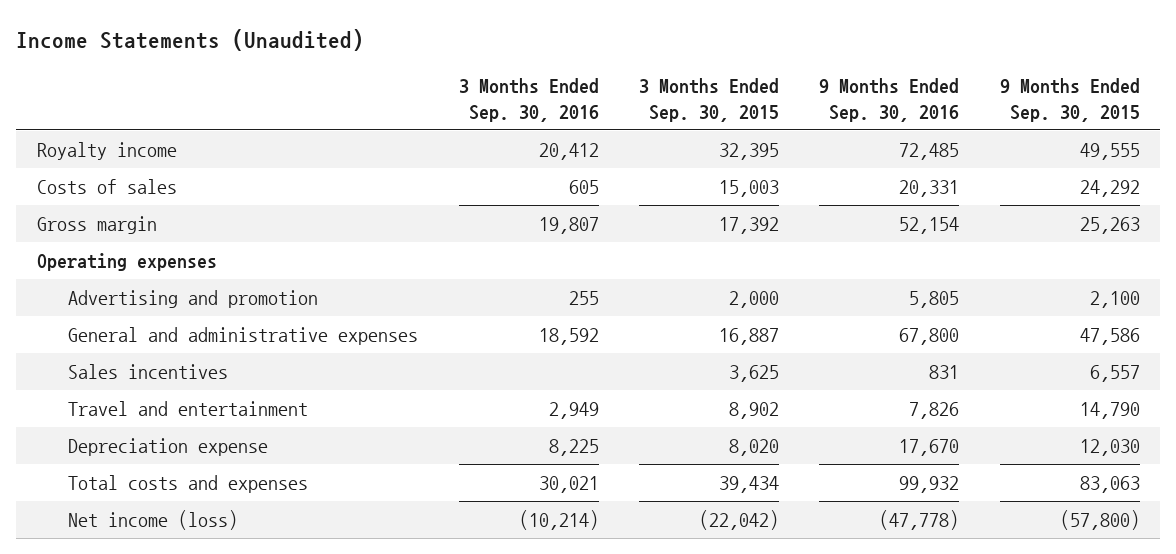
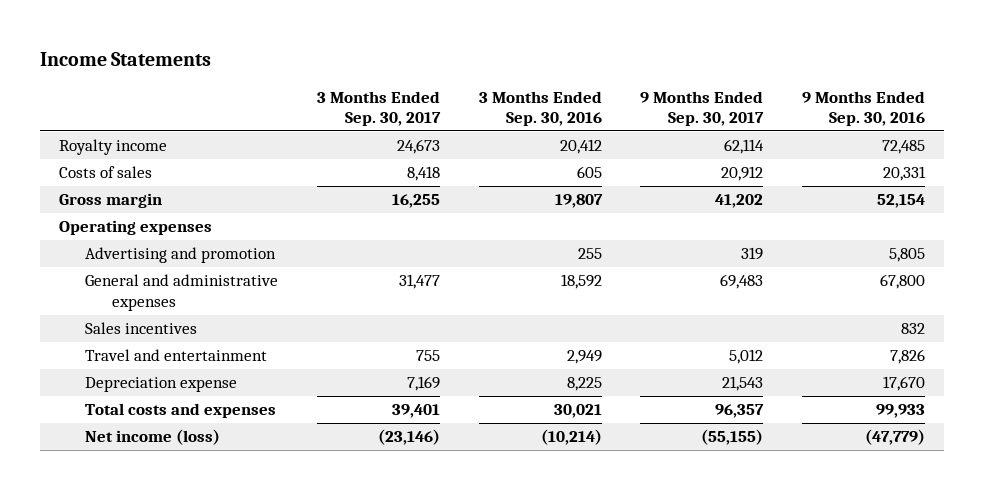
- Income Statements (Unaudited)
+ Income Statements
- | 3 Months Ended Sep. 30, 2016 | 3 Months Ended Sep. 30, 2015 | 9 Months Ended Sep. 30, 2016 | 9 Months Ended Sep. 30, 2015
+ | 3 Months Ended Sep. 30, 2017 | 3 Months Ended Sep. 30, 2016 | 9 Months Ended Sep. 30, 2017 | 9 Months Ended Sep. 30, 2016
- Sales incentives | | 3,625 | 831 | 6,557
+ Sales incentives | | | | 832
- Total costs and expenses | 30,021 | 39,434 | 99,932 | 83,063
- Net income (loss) | (10,214) | (22,042) | (47,778) | (57,800)
+ Total costs and expenses | 39,401 | 30,021 | 96,357 | 99,933
+ Net income (loss) | (23,146) | (10,214) | (55,155) | (47,779)

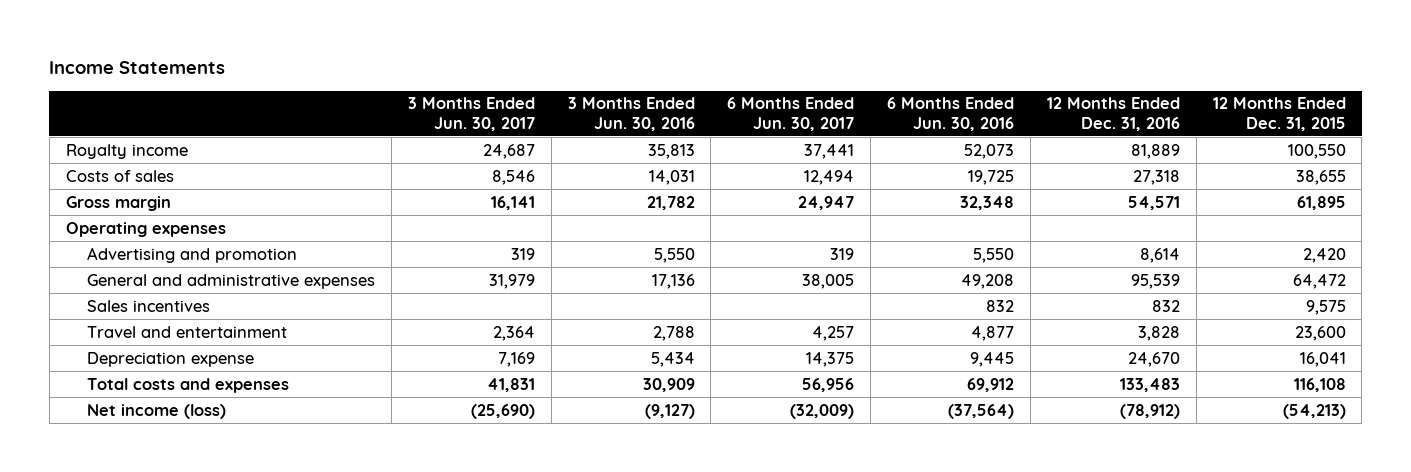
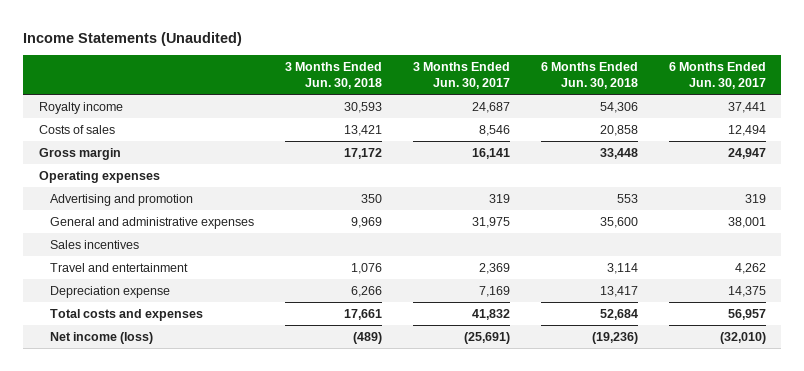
- Income Statements
+ Income Statements (Unaudited)
- | 3 Months Ended Jun. 30, 2017 | 3 Months Ended Jun. 30, 2016 | 6 Months Ended Jun. 30, 2017 | 6 Months Ended Jun. 30, 2016 | 12 Months Ended Dec. 31, 2016 | 12 Months Ended Dec. 31, 2015
+ | 3 Months Ended Jun. 30, 2018 | 3 Months Ended Jun. 30, 2017 | 6 Months Ended Jun. 30, 2018 | 6 Months Ended Jun. 30, 2017
- General and administrative expenses | 31,979 | 17,136 | 38,005 | 49,208 | 95,539 | 64,472
+ General and administrative expenses | 9,969 | 31,975 | 35,600 | 38,001
- Travel and entertainment | 2,364 | 2,788 | 4,257 | 4,877 | 3,828 | 23,600
+ Travel and entertainment | 1,076 | 2,369 | 3,114 | 4,262
- Total costs and expenses | 41,831 | 30,909 | 56,956 | 69,912 | 133,483 | 116,108
- Net income (loss) | (25,690) | (9,127) | (32,009) | (37,564) | (78,912) | (54,213)
+ Total costs and expenses | 17,661 | 41,832 | 52,684 | 56,957
+ Net income (loss) | (489) | (25,691) | (19,236) | (32,010)

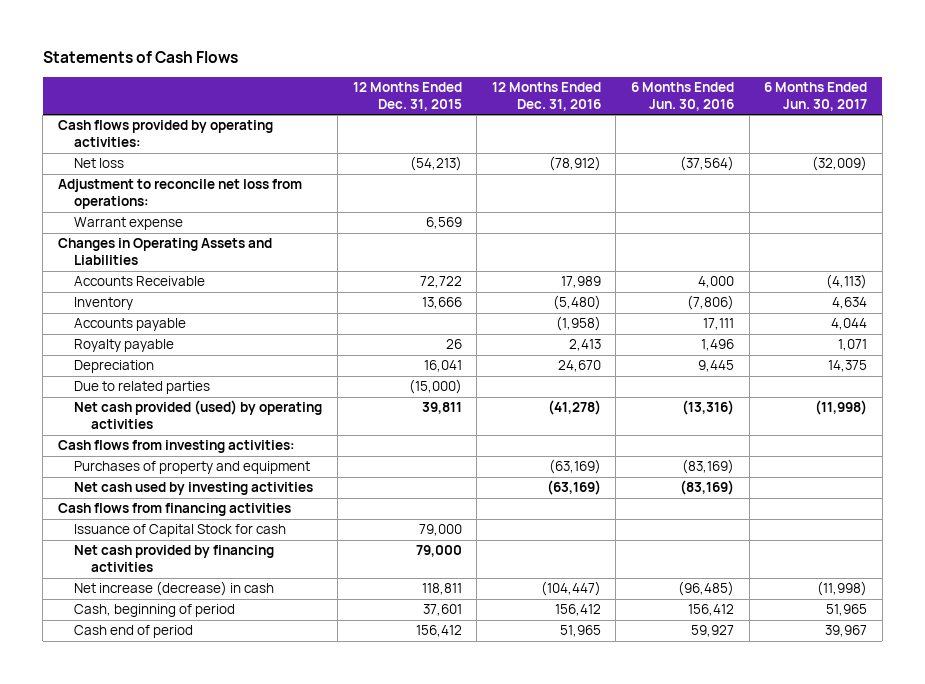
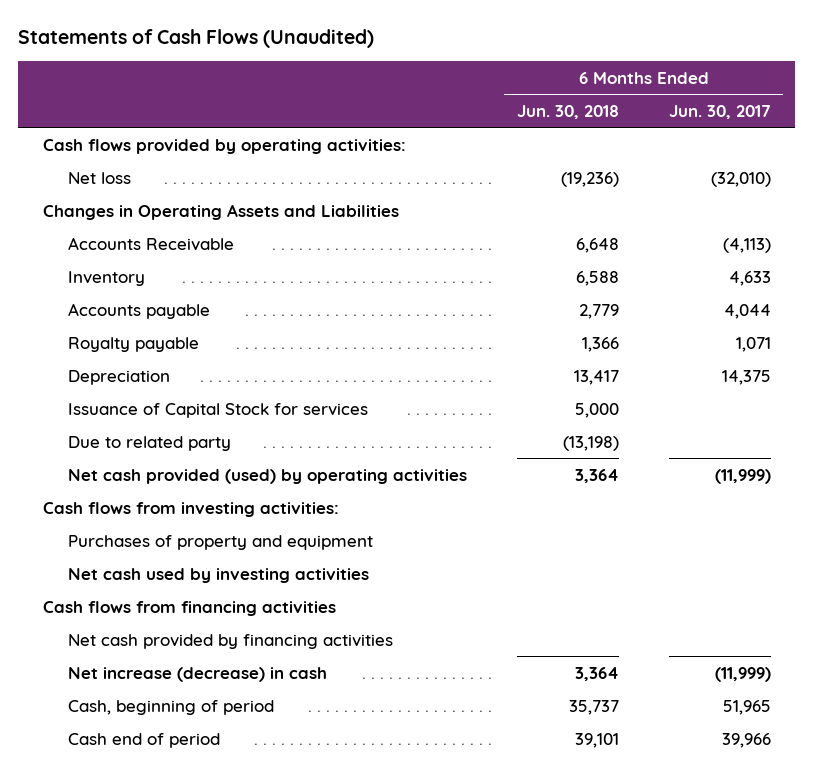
- Statements of Cash Flows
+ Statements of Cash Flows (Unaudited)
- | 12 Months Ended Dec. 31, 2015 | 12 Months Ended Dec. 31, 2016 | 6 Months Ended Jun. 30, 2016 | 6 Months Ended Jun. 30, 2017
+ | 6 Months Ended Jun. 30, 2018 | 6 Months Ended Jun. 30, 2017
- Net loss | (54,213) | (78,912) | (37,564) | (32,009)
- Adjustment to reconcile net loss from operations:
- Warrant expense | 6,569 | | |
+ Net loss | (19,236) | (32,010)
- Inventory | 13,666 | (5,480) | (7,806) | 4,634
+ Inventory | 6,588 | 4,633
- Due to related parties | (15,000) | | |
- Net cash provided (used) by operating activities | 39,811 | (41,278) | (13,316) | (11,998)
+ Issuance of Capital Stock for services | 5,000 |
+ Due to related party | (13,198) |
+ Net cash provided (used) by operating activities | 3,364 | (11,999)
- Issuance of Capital Stock for cash | 79,000 | | |
- Net increase (decrease) in cash | 118,811 | (104,447) | (96,485) | (11,998)
+ Net increase (decrease) in cash | 3,364 | (11,999)
- Cash end of period | 156,412 | 51,965 | 59,927 | 39,967
+ Cash end of period | 39,101 | 39,966

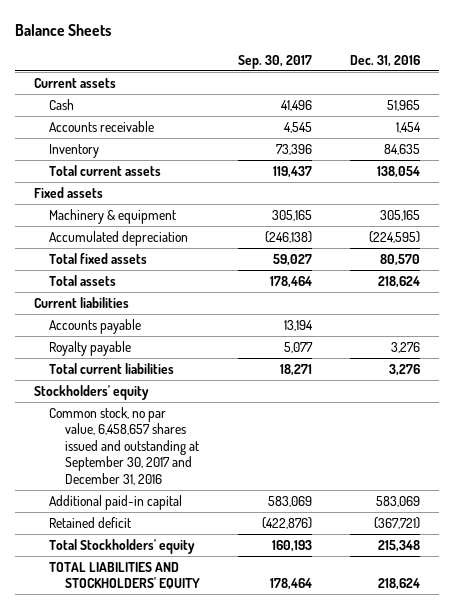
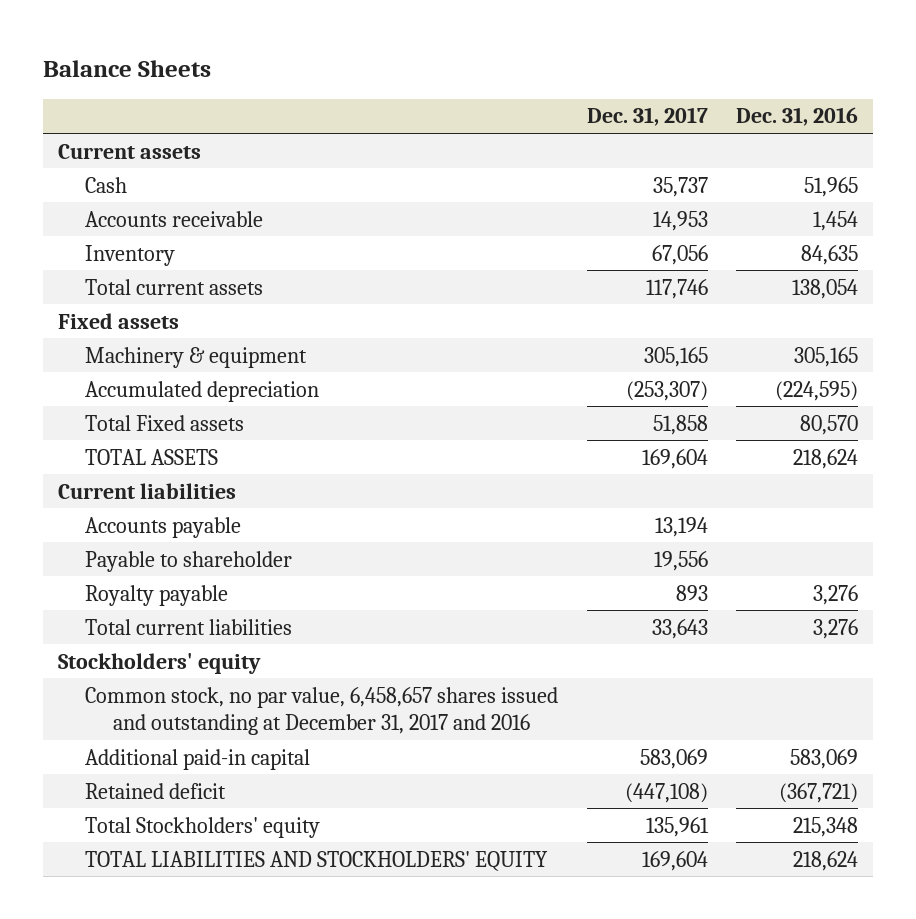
- | Sep. 30, 2017 | Dec. 31, 2016
+ | Dec. 31, 2017 | Dec. 31, 2016
- Total fixed assets | 59,027 | 80,570
- Total assets | 178,464 | 218,624
+ Total Fixed assets | 51,858 | 80,570
+ TOTAL ASSETS | 169,604 | 218,624
+ Payable to shareholder | 19,556 |
- Common stock, no par value, 6,458,657 shares issued and outstanding at September 30, 2017 and December 31, 2016
+ Common stock, no par value, 6,458,657 shares issued and outstanding at December 31, 2017 and 2016

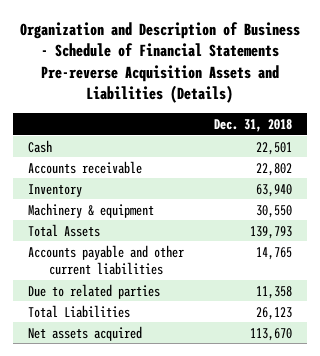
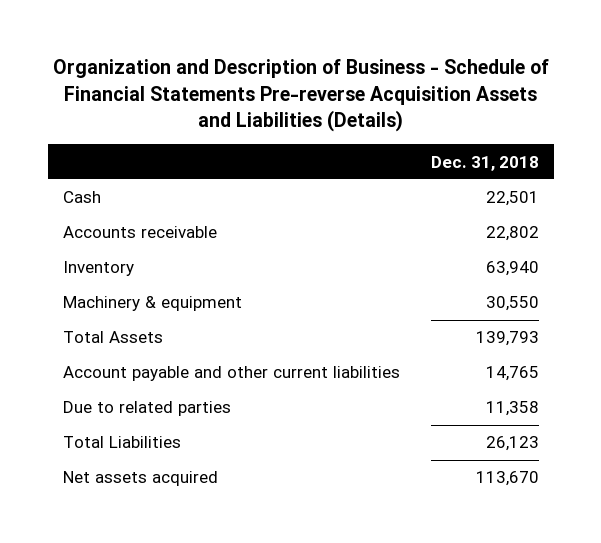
- Accounts payable and other current liabilities | 14,765
+ Account payable and other current liabilities | 14,765

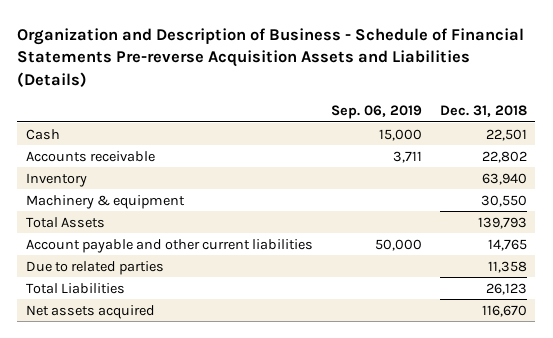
- | Dec. 31, 2018
+ | Sep. 06, 2019 | Dec. 31, 2018
- Net assets acquired | 113,670
+ Net assets acquired | | 116,670

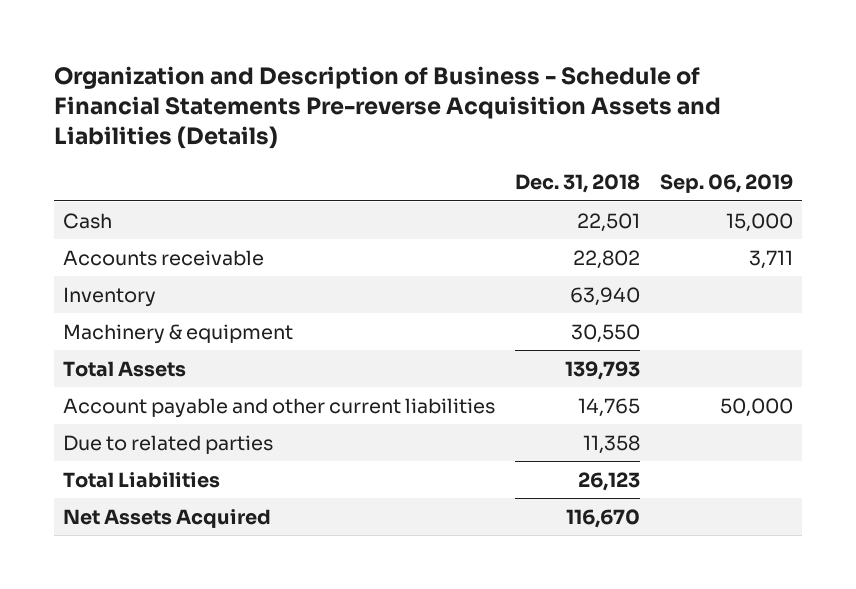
- | Sep. 06, 2019 | Dec. 31, 2018
+ | Dec. 31, 2018 | Sep. 06, 2019
- Net assets acquired | | 116,670
+ Net Assets Acquired | 116,670 |

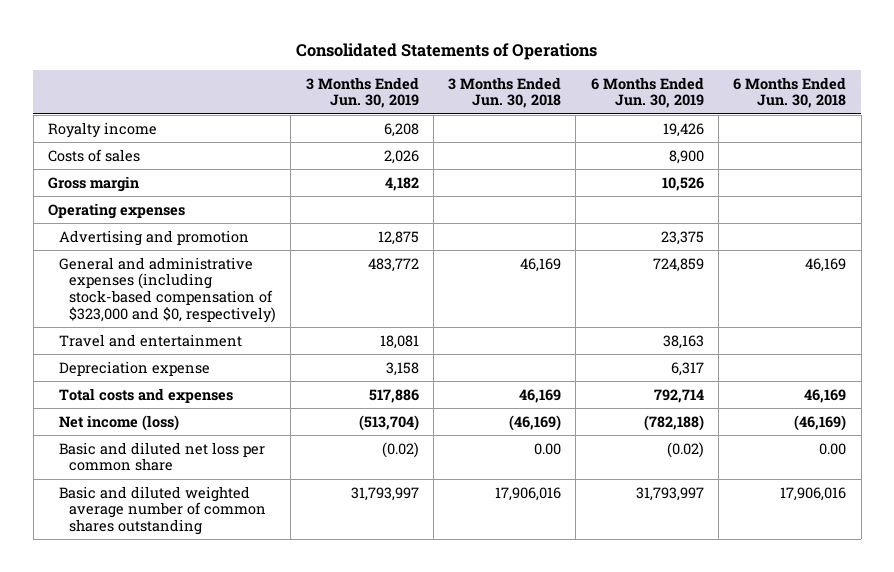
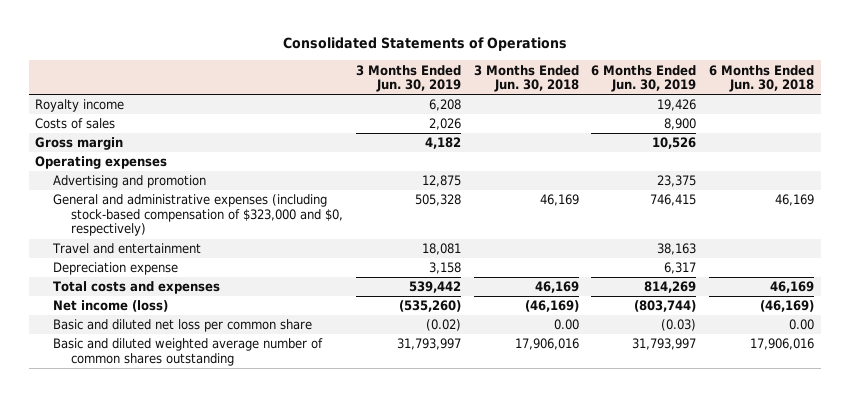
- General and administrative expenses (including stock-based compensation of $323,000 and $0, respectively) | 483,772 | 46,169 | 724,859 | 46,169
+ General and administrative expenses (including stock-based compensation of $323,000 and $0, respectively) | 505,328 | 46,169 | 746,415 | 46,169
- Total costs and expenses | 517,886 | 46,169 | 792,714 | 46,169
- Net income (loss) | (513,704) | (46,169) | (782,188) | (46,169)
- Basic and diluted net loss per common share | (0.02) | 0.00 | (0.02) | 0.00
+ Total costs and expenses | 539,442 | 46,169 | 814,269 | 46,169
+ Net income (loss) | (535,260) | (46,169) | (803,744) | (46,169)
+ Basic and diluted net loss per common share | (0.02) | 0.00 | (0.03) | 0.00

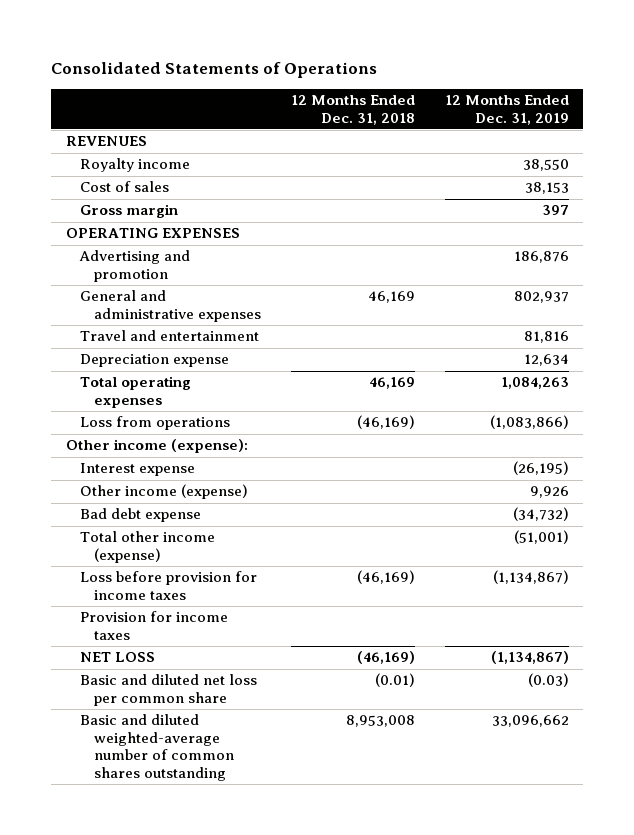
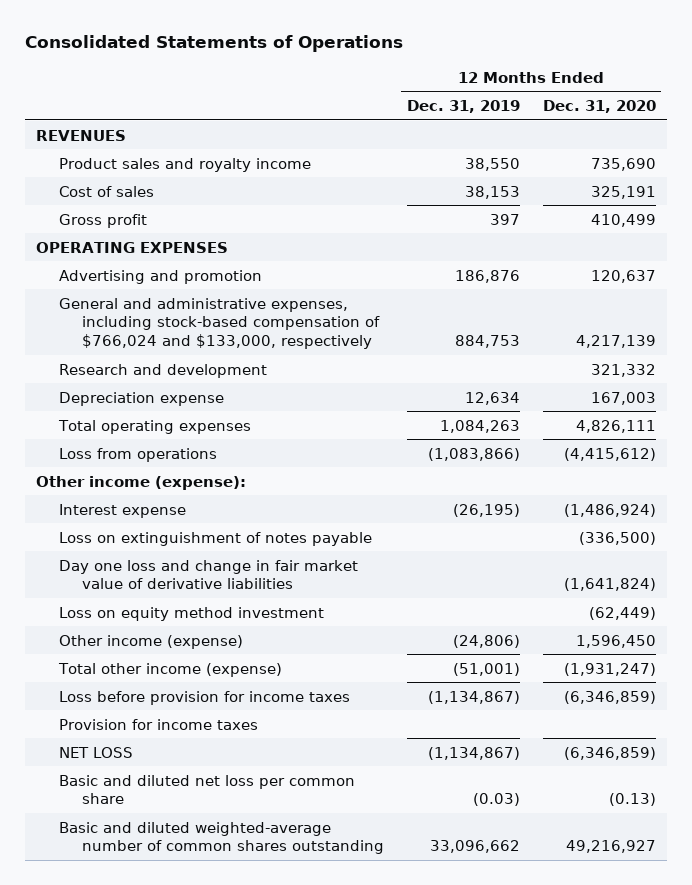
- | 12 Months Ended Dec. 31, 2018 | 12 Months Ended Dec. 31, 2019
+ | 12 Months Ended Dec. 31, 2019 | 12 Months Ended Dec. 31, 2020
- Royalty income | | 38,550
+ Product sales and royalty income | 38,550 | 735,690
- Gross margin | | 397
+ Gross profit | 397 | 410,499
- General and administrative expenses | 46,169 | 802,937
- Travel and entertainment | | 81,816
+ General and administrative expenses, including stock-based compensation of $766,024 and $133,000, respectively | 884,753 | 4,217,139
+ Research and development | | 321,332
- Other income (expense) | | 9,926
- Bad debt expense | | (34,732)
+ Loss on extinguishment of notes payable | | (336,500)
+ Day one loss and change in fair market value of derivative liabilities | | (1,641,824)
+ Loss on equity method investment | | (62,449)
+ Other income (expense) | (24,806) | 1,596,450

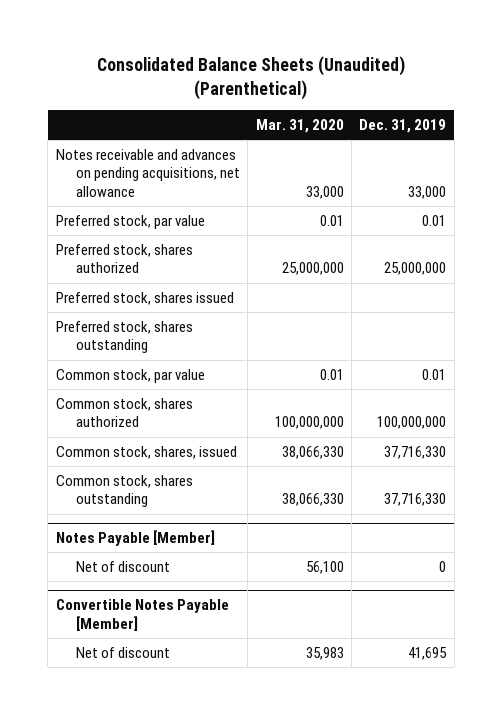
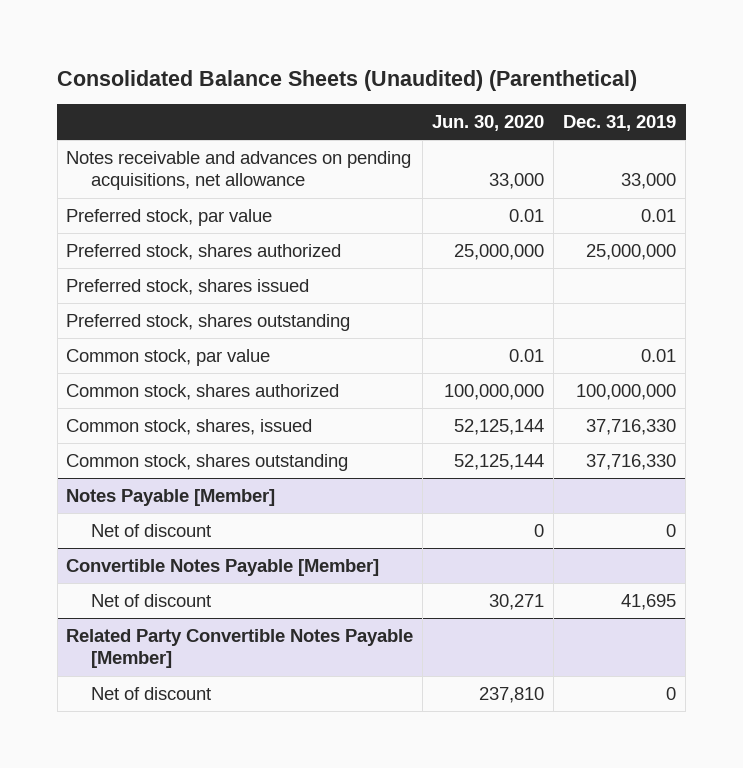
- | Mar. 31, 2020 | Dec. 31, 2019
+ | Jun. 30, 2020 | Dec. 31, 2019
+ Related Party Convertible Notes Payable [Member]
+ Net of discount | 237,810 | 0

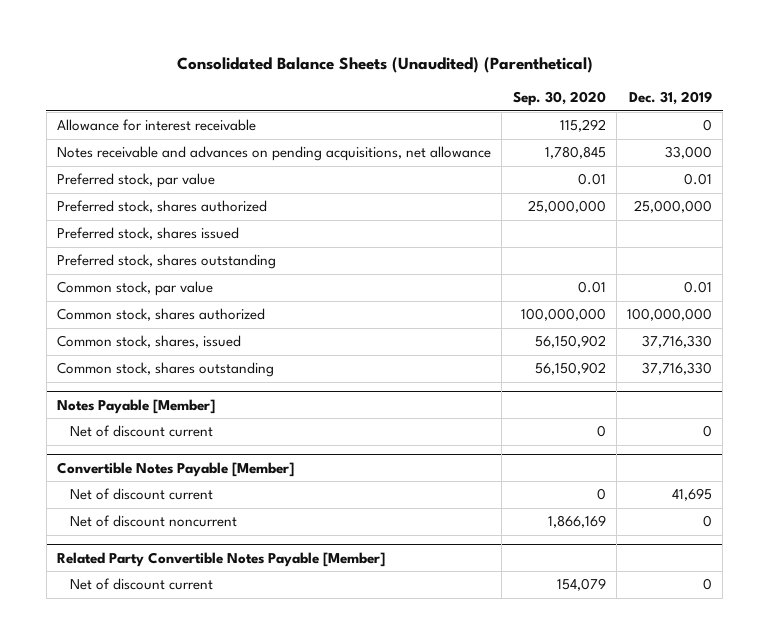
- | Jun. 30, 2020 | Dec. 31, 2019
+ | Sep. 30, 2020 | Dec. 31, 2019
+ Allowance for interest receivable | 115,292 | 0
@ Notes Payable [Member]
- Net of discount | 0 | 0
+ Net of discount current | 0 | 0
@ Convertible Notes Payable [Member]
- Net of discount | 30,271 | 41,695
+ Net of discount current | 0 | 41,695
+ Net of discount noncurrent | 1,866,169 | 0
@ Related Party Convertible Notes Payable [Member]
- Net of discount | 237,810 | 0
+ Net of discount current | 154,079 | 0

